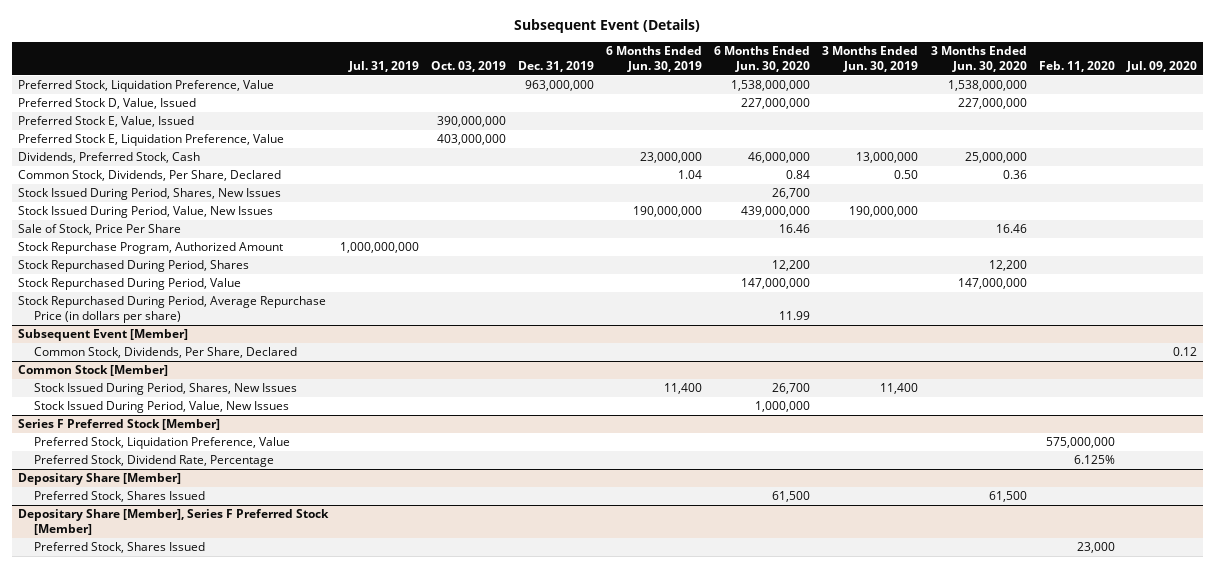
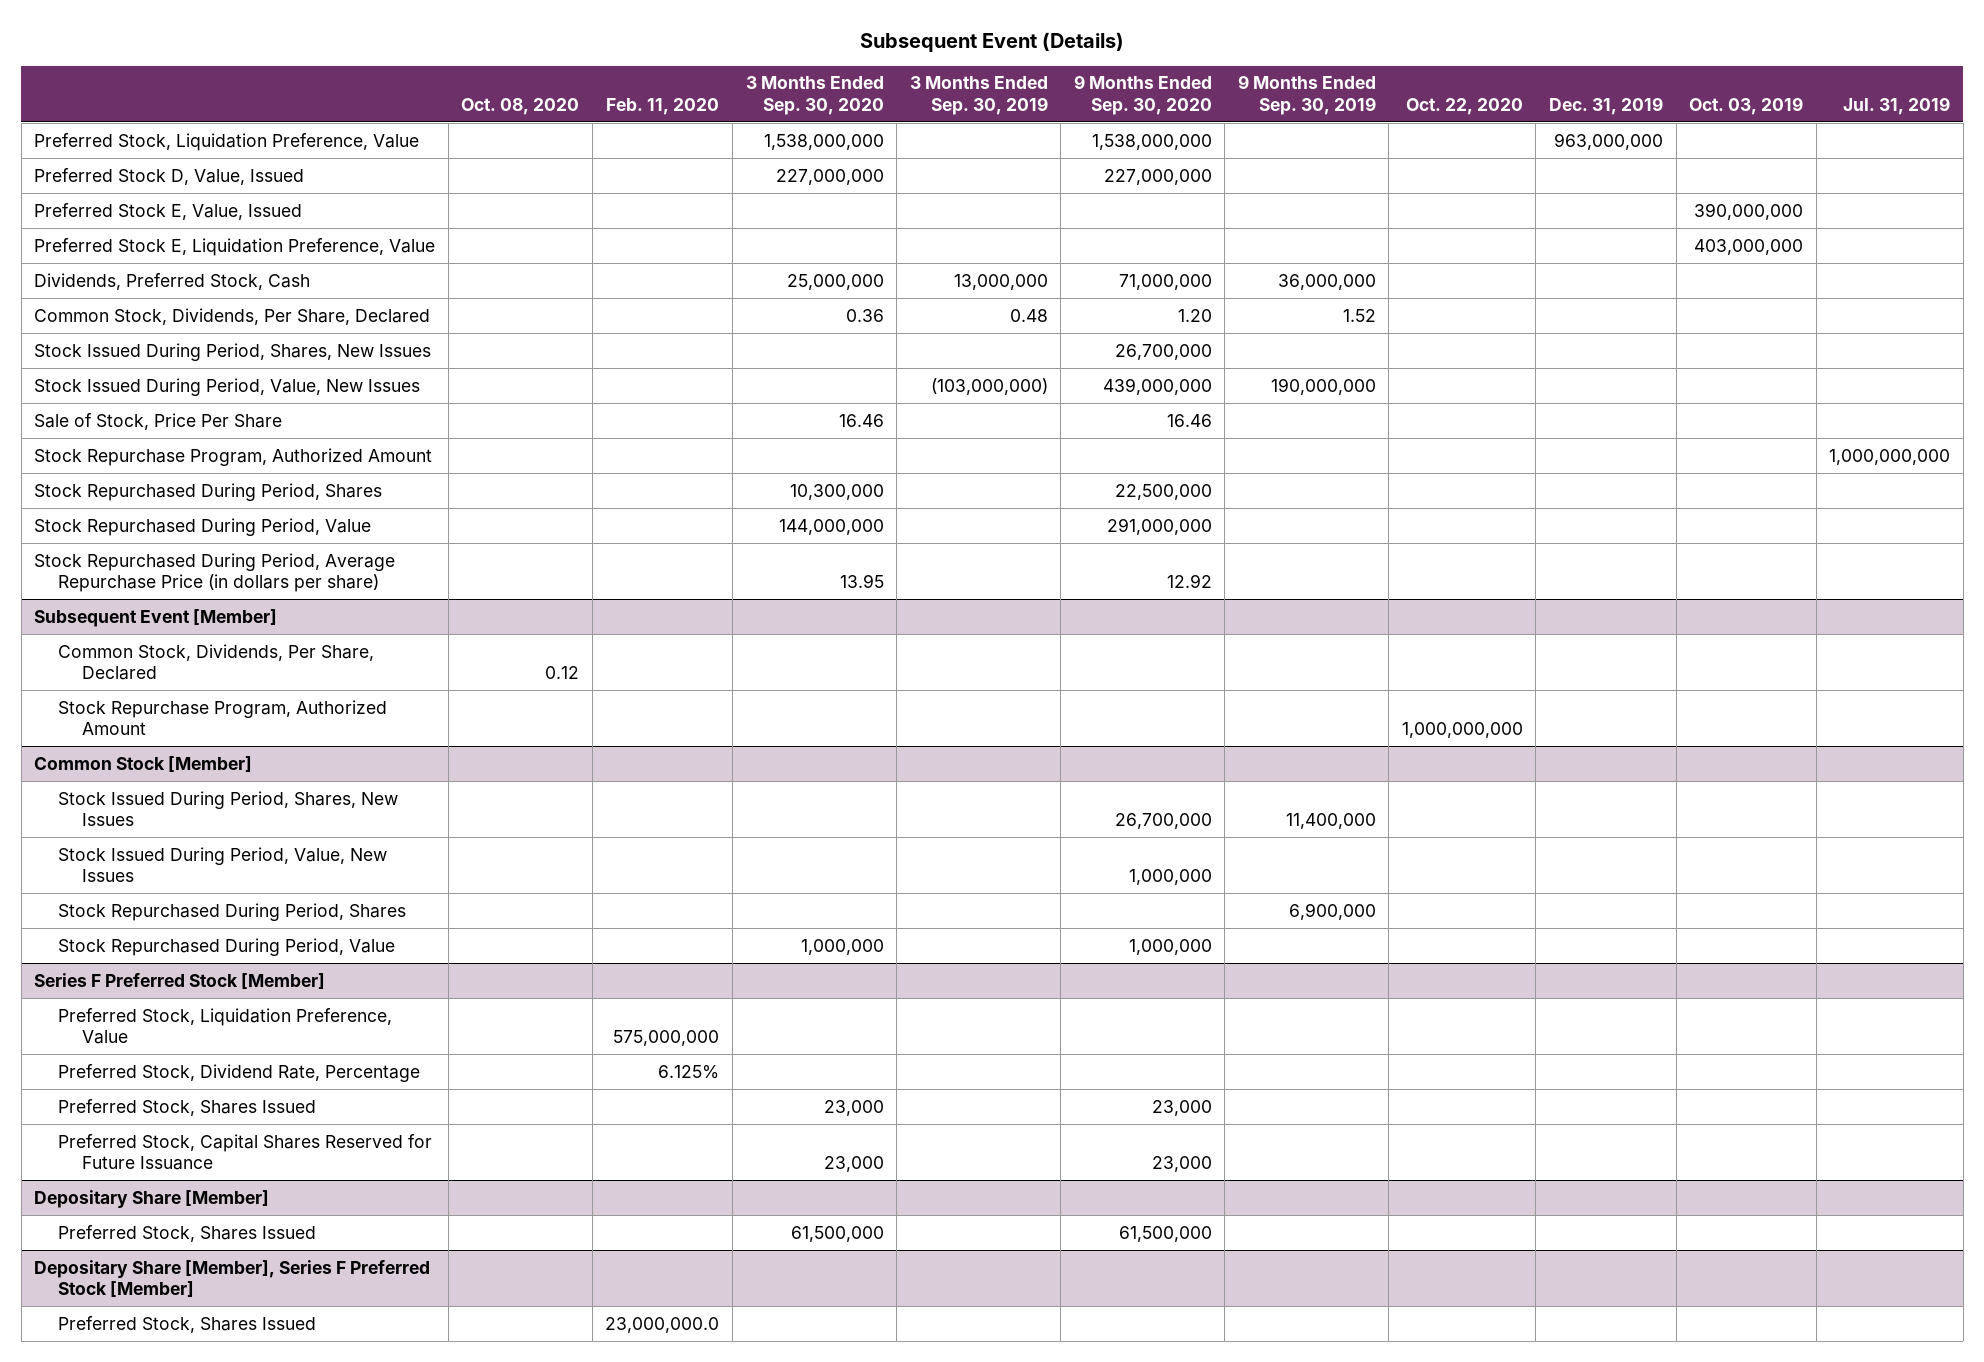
- | Jul. 31, 2019 | Oct. 03, 2019 | Dec. 31, 2019 | 6 Months Ended Jun. 30, 2019 | 6 Months Ended Jun. 30, 2020 | 3 Months Ended Jun. 30, 2019 | 3 Months Ended Jun. 30, 2020 | Feb. 11, 2020 | Jul. 09, 2020
+ | Oct. 08, 2020 | Feb. 11, 2020 | 3 Months Ended Sep. 30, 2020 | 3 Months Ended Sep. 30, 2019 | 9 Months Ended Sep. 30, 2020 | 9 Months Ended Sep. 30, 2019 | Oct. 22, 2020 | Dec. 31, 2019 | Oct. 03, 2019 | Jul. 31, 2019
@ Subsequent Event [Member]
+ Stock Repurchase Program, Authorized Amount | | | | | | | 1,000,000,000 | | |
@ Common Stock [Member]
+ Stock Repurchased During Period, Shares | | | | | | 6,900,000 | | | |
+ Stock Repurchased During Period, Value | | | 1,000,000 | | 1,000,000 | | | | |
@ Series F Preferred Stock [Member]
+ Preferred Stock, Shares Issued | | | 23,000 | | 23,000 | | | | |
+ Preferred Stock, Capital Shares Reserved for Future Issuance | | | 23,000 | | 23,000 | | | | |
@ Depositary Share [Member], Series F Preferred Stock [Member]
- Preferred Stock, Shares Issued | | | | | | | | 23,000 |
+ Preferred Stock, Shares Issued | | 23,000,000.0 | | | | | | | |

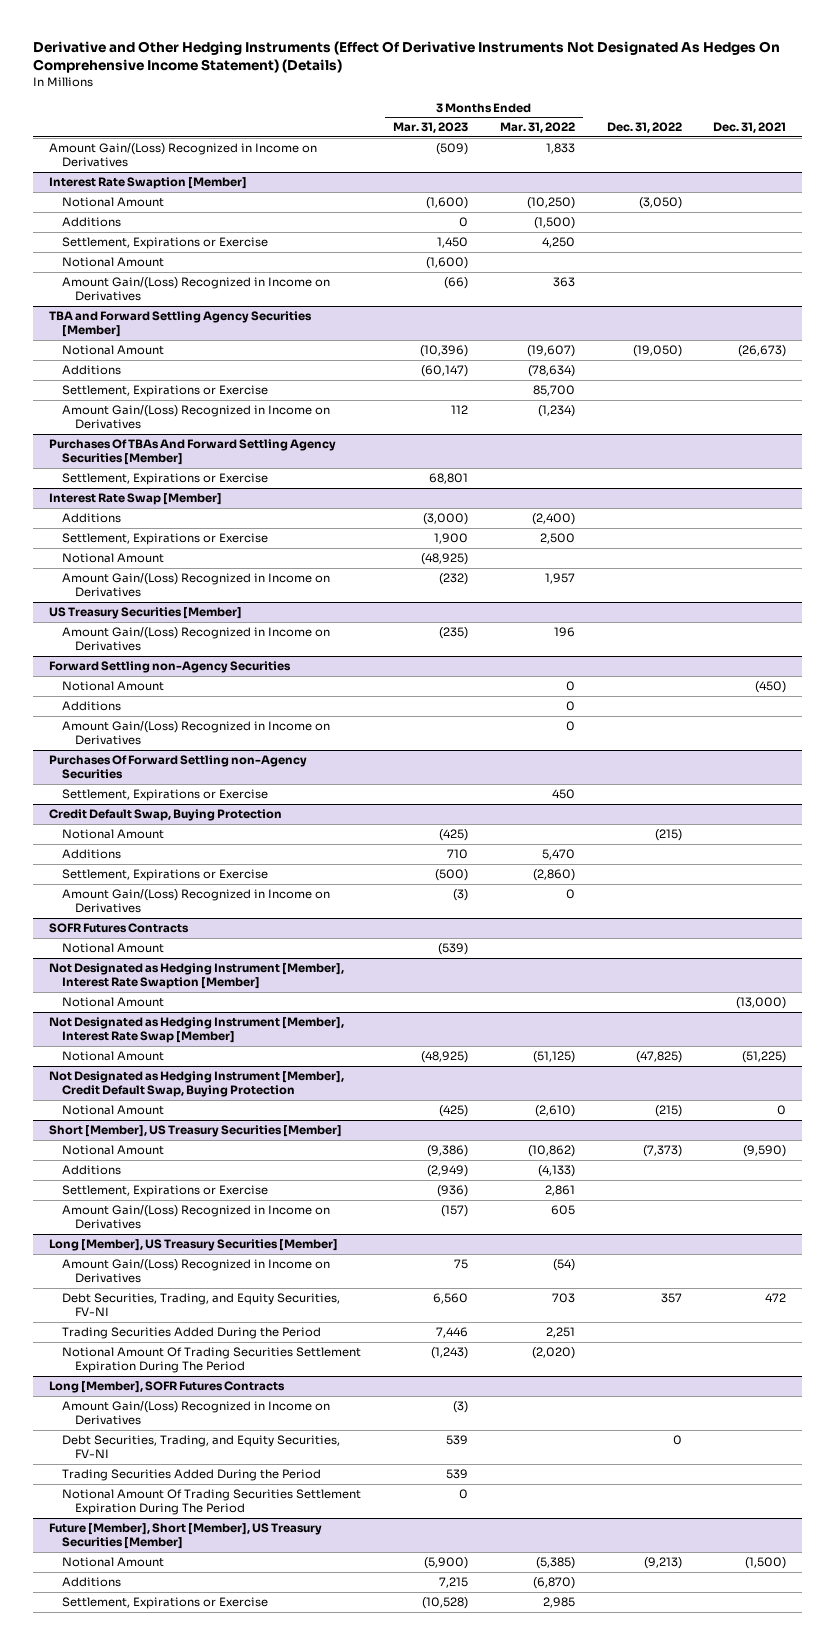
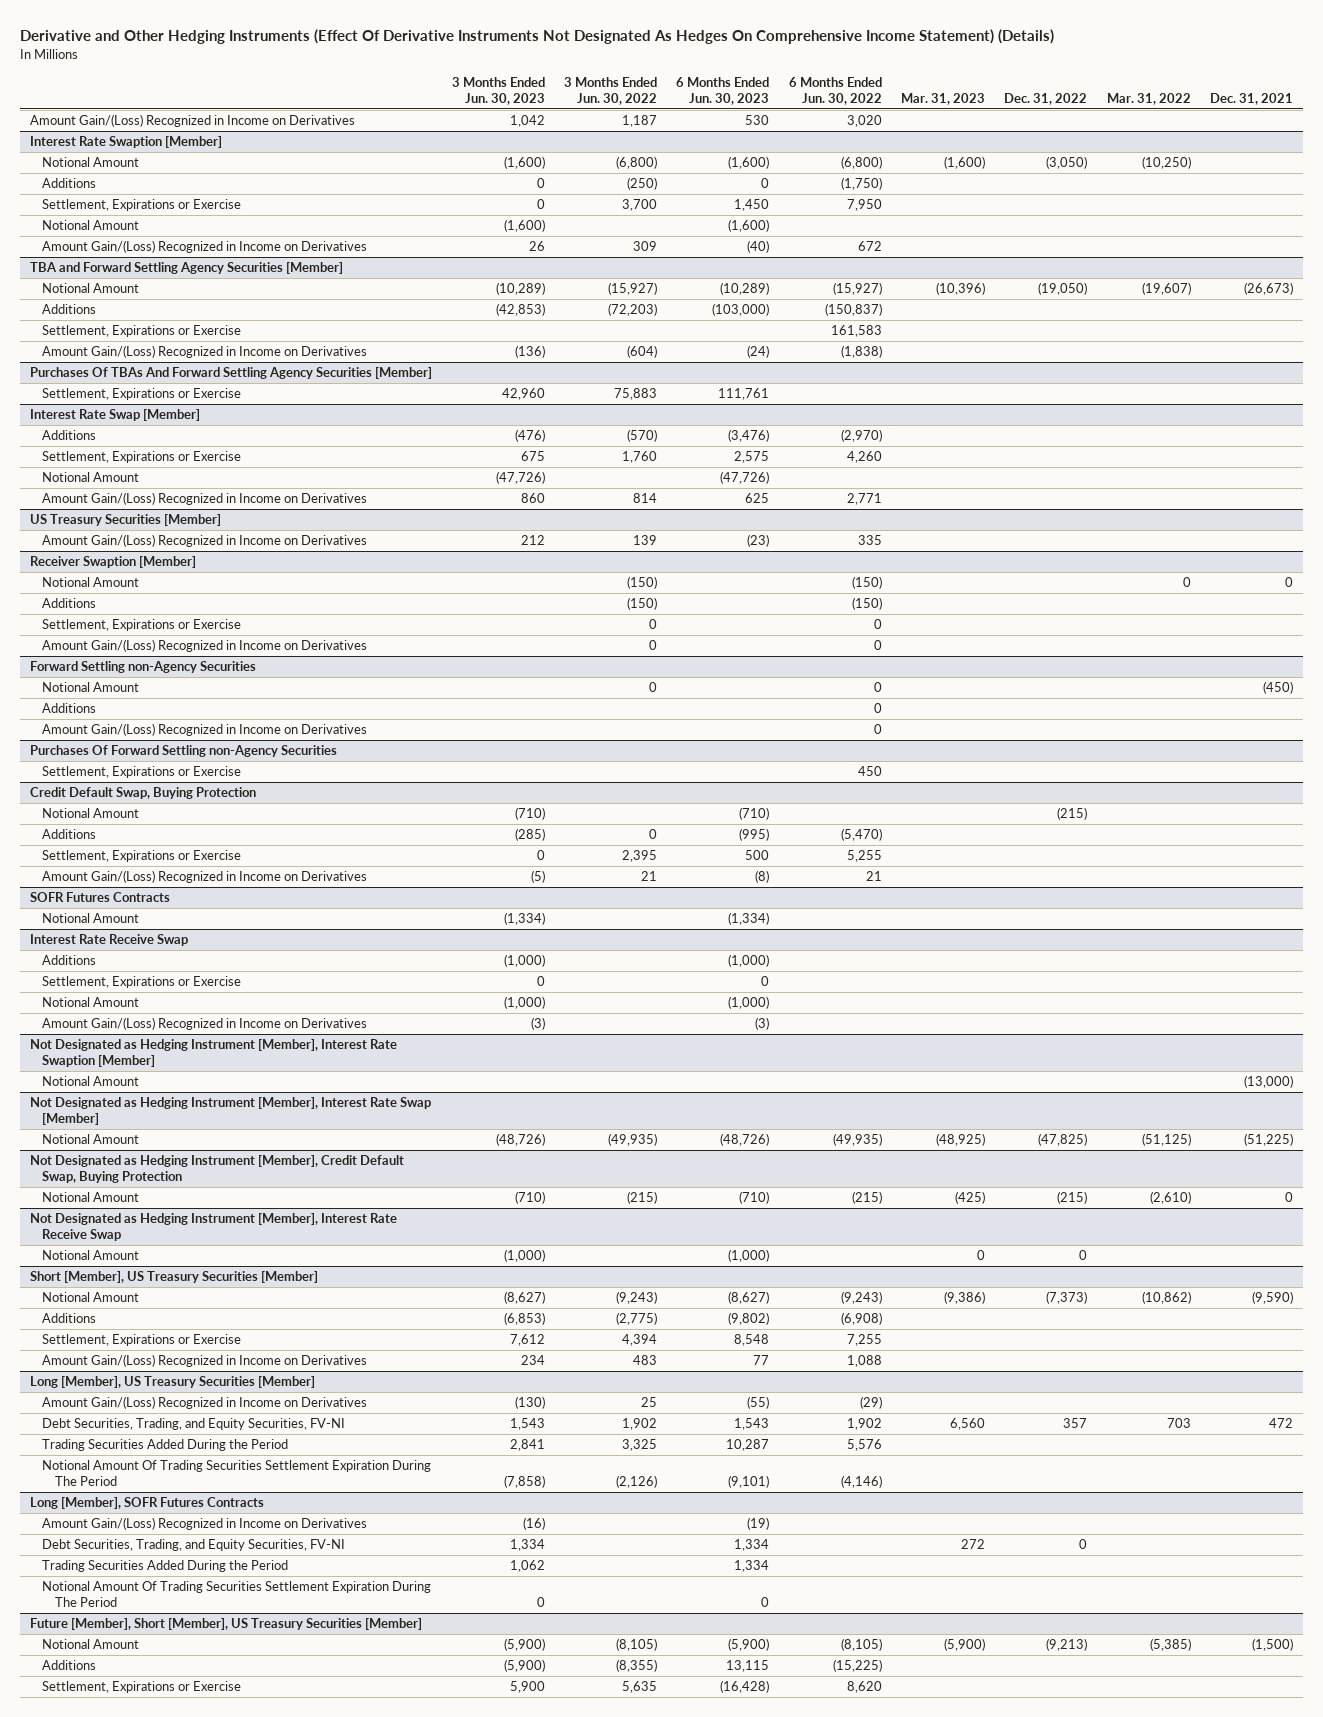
- | 3 Months Ended Mar. 31, 2023 | 3 Months Ended Mar. 31, 2022 | Dec. 31, 2022 | Dec. 31, 2021
+ | 3 Months Ended Jun. 30, 2023 | 3 Months Ended Jun. 30, 2022 | 6 Months Ended Jun. 30, 2023 | 6 Months Ended Jun. 30, 2022 | Mar. 31, 2023 | Dec. 31, 2022 | Mar. 31, 2022 | Dec. 31, 2021
+ Receiver Swaption [Member]
+ Notional Amount | | (150) | | (150) | | | 0 | 0
+ Additions | | (150) | | (150) | | | |
+ Settlement, Expirations or Exercise | | 0 | | 0 | | | |
+ Amount Gain/(Loss) Recognized in Income on Derivatives | | 0 | | 0 | | | |
+ Interest Rate Receive Swap
+ Additions | (1,000) | | (1,000) | | | | |
+ Settlement, Expirations or Exercise | 0 | | 0 | | | | |
+ Notional Amount | (1,000) | | (1,000) | | | | |
+ Amount Gain/(Loss) Recognized in Income on Derivatives | (3) | | (3) | | | | |
+ Not Designated as Hedging Instrument [Member], Interest Rate Receive Swap
+ Notional Amount | (1,000) | | (1,000) | | 0 | 0 | |

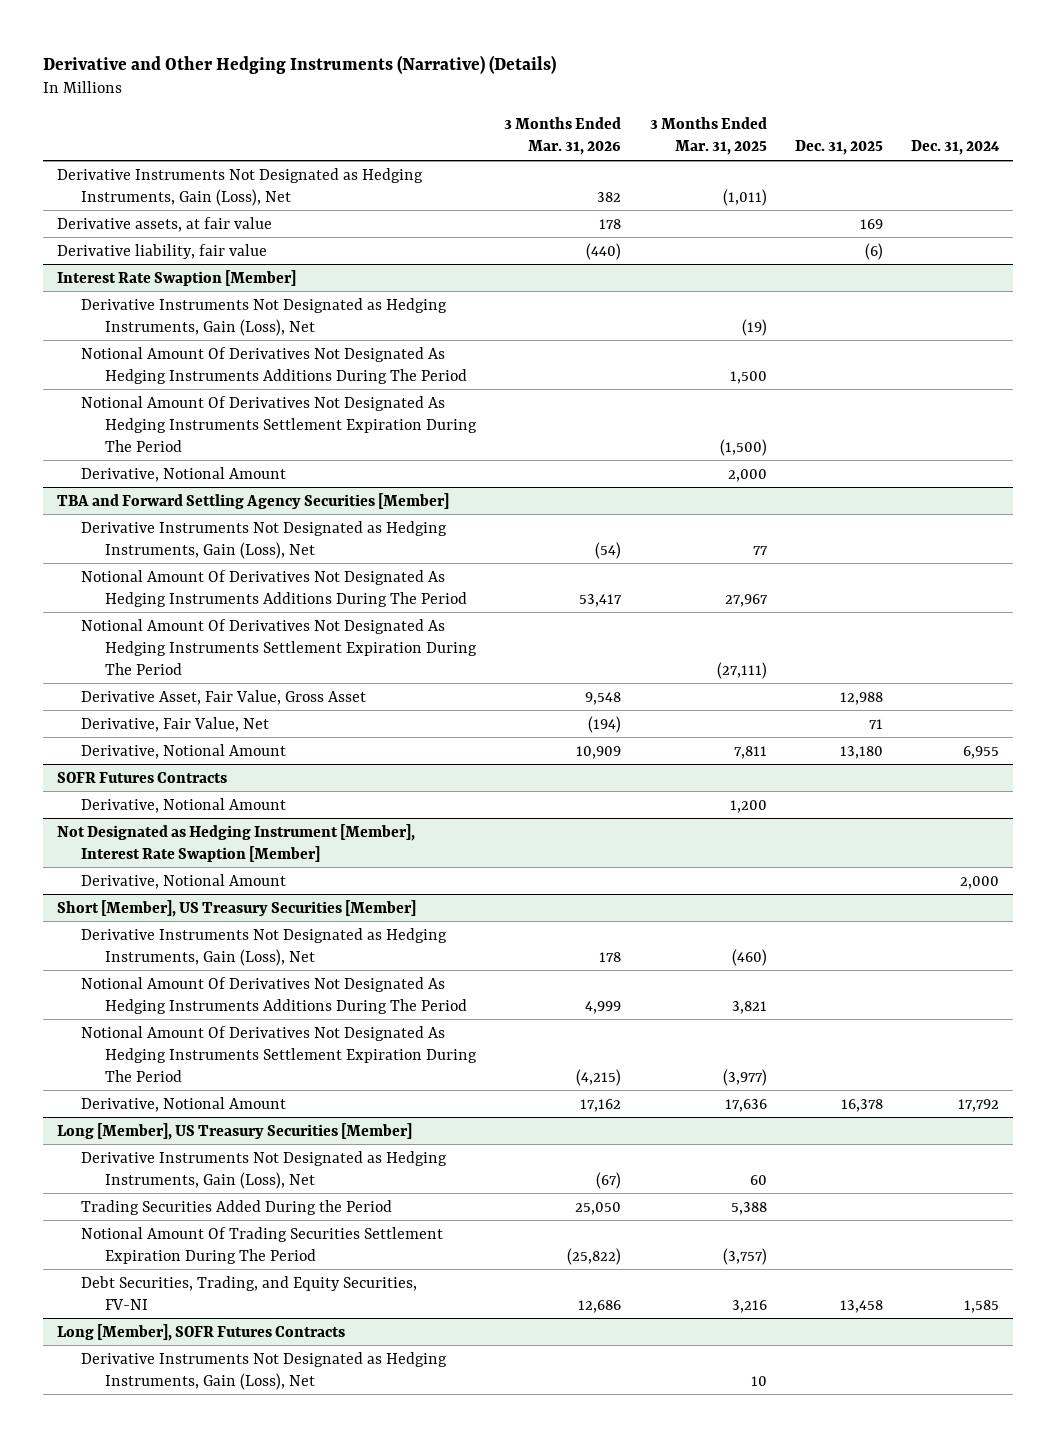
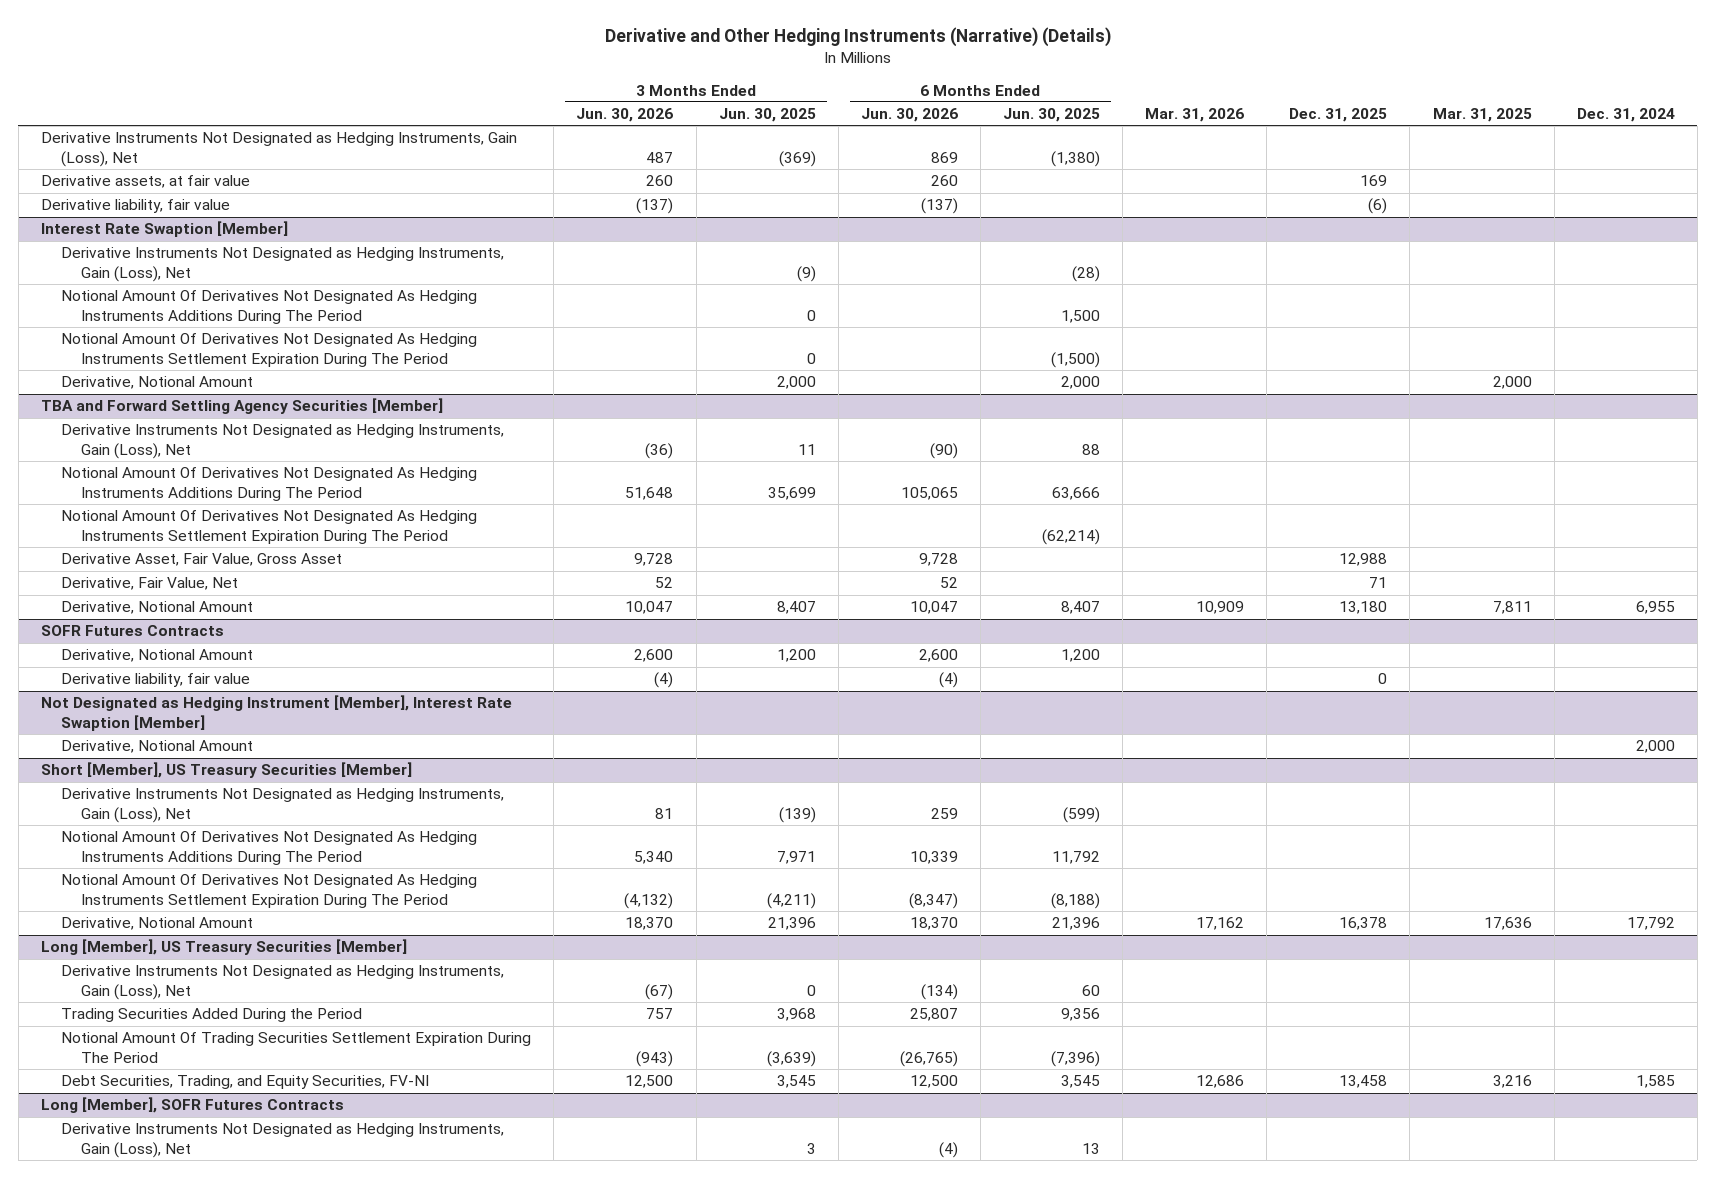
- | 3 Months Ended Mar. 31, 2026 | 3 Months Ended Mar. 31, 2025 | Dec. 31, 2025 | Dec. 31, 2024
+ | 3 Months Ended Jun. 30, 2026 | 3 Months Ended Jun. 30, 2025 | 6 Months Ended Jun. 30, 2026 | 6 Months Ended Jun. 30, 2025 | Mar. 31, 2026 | Dec. 31, 2025 | Mar. 31, 2025 | Dec. 31, 2024
@ SOFR Futures Contracts
+ Derivative liability, fair value | (4) | | (4) | | | 0 | |

